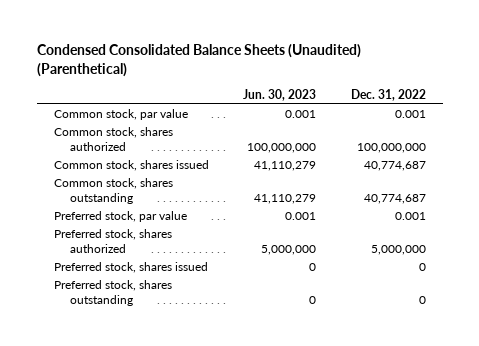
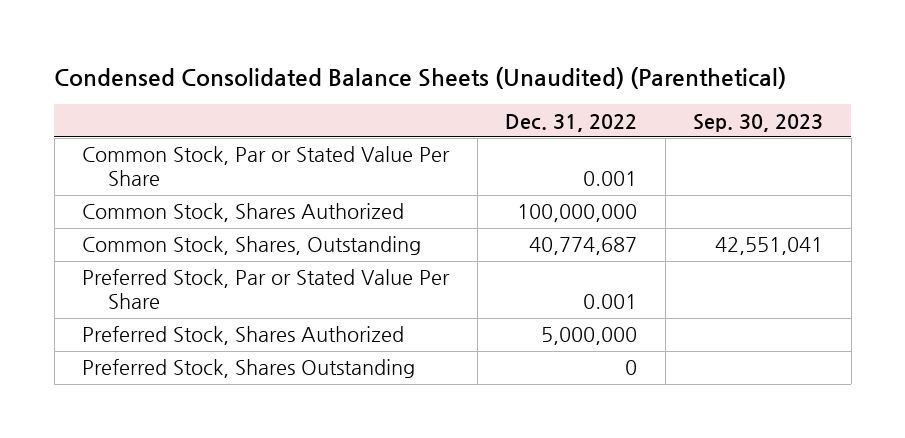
- | Jun. 30, 2023 | Dec. 31, 2022
+ | Dec. 31, 2022 | Sep. 30, 2023
- Common stock, par value | 0.001 | 0.001
- Common stock, shares authorized | 100,000,000 | 100,000,000
- Common stock, shares issued | 41,110,279 | 40,774,687
- Common stock, shares outstanding | 41,110,279 | 40,774,687
- Preferred stock, par value | 0.001 | 0.001
- Preferred stock, shares authorized | 5,000,000 | 5,000,000
- Preferred stock, shares issued | 0 | 0
- Preferred stock, shares outstanding | 0 | 0
+ Common Stock, Par or Stated Value Per Share | 0.001 |
+ Common Stock, Shares Authorized | 100,000,000 |
+ Common Stock, Shares, Outstanding | 40,774,687 | 42,551,041
+ Preferred Stock, Par or Stated Value Per Share | 0.001 |
+ Preferred Stock, Shares Authorized | 5,000,000 |
+ Preferred Stock, Shares Outstanding | 0 |

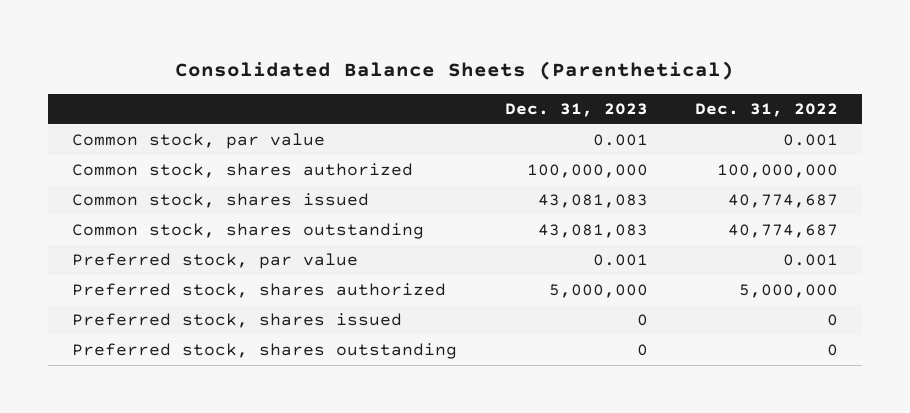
- Condensed Consolidated Balance Sheets (Unaudited) (Parenthetical)
+ Consolidated Balance Sheets (Parenthetical)
- | Dec. 31, 2022 | Sep. 30, 2023
+ | Dec. 31, 2023 | Dec. 31, 2022
- Common Stock, Par or Stated Value Per Share | 0.001 |
- Common Stock, Shares Authorized | 100,000,000 |
- Common Stock, Shares, Outstanding | 40,774,687 | 42,551,041
- Preferred Stock, Par or Stated Value Per Share | 0.001 |
- Preferred Stock, Shares Authorized | 5,000,000 |
- Preferred Stock, Shares Outstanding | 0 |
+ Common stock, par value | 0.001 | 0.001
+ Common stock, shares authorized | 100,000,000 | 100,000,000
+ Common stock, shares issued | 43,081,083 | 40,774,687
+ Common stock, shares outstanding | 43,081,083 | 40,774,687
+ Preferred stock, par value | 0.001 | 0.001
+ Preferred stock, shares authorized | 5,000,000 | 5,000,000
+ Preferred stock, shares issued | 0 | 0
+ Preferred stock, shares outstanding | 0 | 0

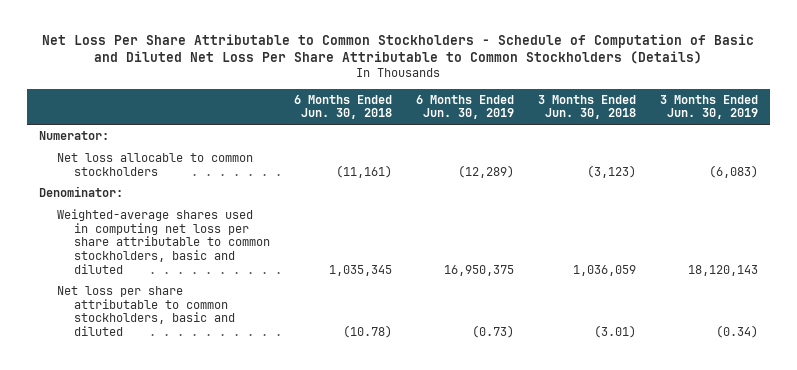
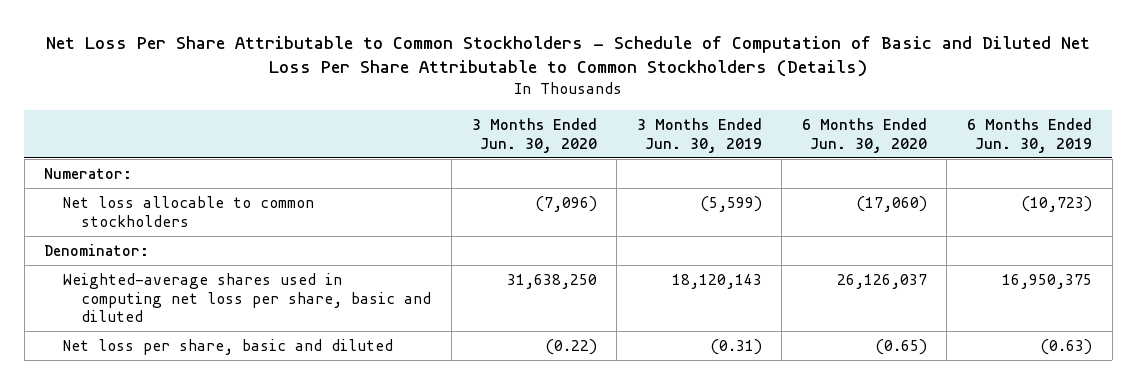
- | 6 Months Ended Jun. 30, 2018 | 6 Months Ended Jun. 30, 2019 | 3 Months Ended Jun. 30, 2018 | 3 Months Ended Jun. 30, 2019
+ | 3 Months Ended Jun. 30, 2020 | 3 Months Ended Jun. 30, 2019 | 6 Months Ended Jun. 30, 2020 | 6 Months Ended Jun. 30, 2019
- Net loss allocable to common stockholders | (11,161) | (12,289) | (3,123) | (6,083)
+ Net loss allocable to common stockholders | (7,096) | (5,599) | (17,060) | (10,723)
- Weighted-average shares used in computing net loss per share attributable to common stockholders, basic and diluted | 1,035,345 | 16,950,375 | 1,036,059 | 18,120,143
- Net loss per share attributable to common stockholders, basic and diluted | (10.78) | (0.73) | (3.01) | (0.34)
+ Weighted-average shares used in computing net loss per share, basic and diluted | 31,638,250 | 18,120,143 | 26,126,037 | 16,950,375
+ Net loss per share, basic and diluted | (0.22) | (0.31) | (0.65) | (0.63)

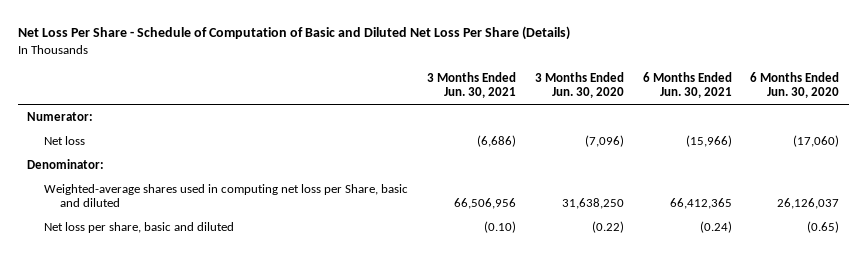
- Net Loss Per Share Attributable to Common Stockholders - Schedule of Computation of Basic and Diluted Net Loss Per Share Attributable to Common Stockholders (Details)
+ Net Loss Per Share - Schedule of Computation of Basic and Diluted Net Loss Per Share (Details)
- | 3 Months Ended Jun. 30, 2020 | 3 Months Ended Jun. 30, 2019 | 6 Months Ended Jun. 30, 2020 | 6 Months Ended Jun. 30, 2019
+ | 3 Months Ended Jun. 30, 2021 | 3 Months Ended Jun. 30, 2020 | 6 Months Ended Jun. 30, 2021 | 6 Months Ended Jun. 30, 2020
- Net loss allocable to common stockholders | (7,096) | (5,599) | (17,060) | (10,723)
+ Net loss | (6,686) | (7,096) | (15,966) | (17,060)
- Weighted-average shares used in computing net loss per share, basic and diluted | 31,638,250 | 18,120,143 | 26,126,037 | 16,950,375
+ Weighted-average shares used in computing net loss per Share, basic and diluted | 66,506,956 | 31,638,250 | 66,412,365 | 26,126,037

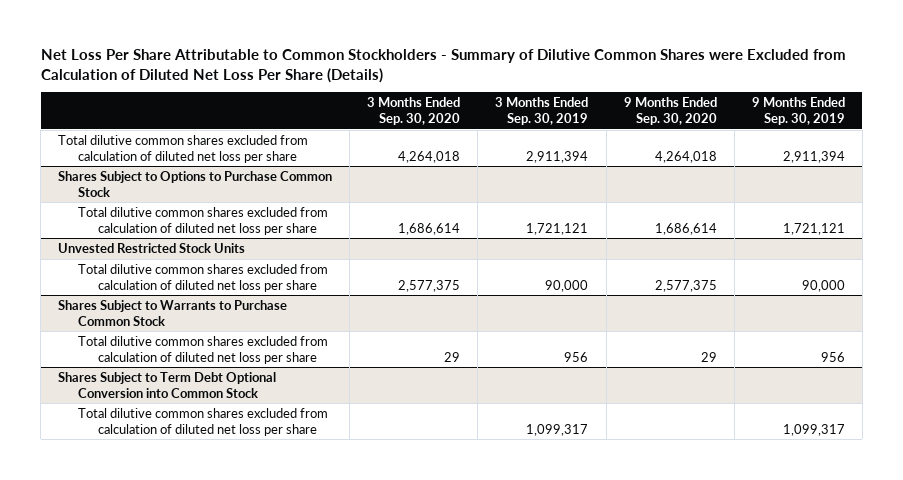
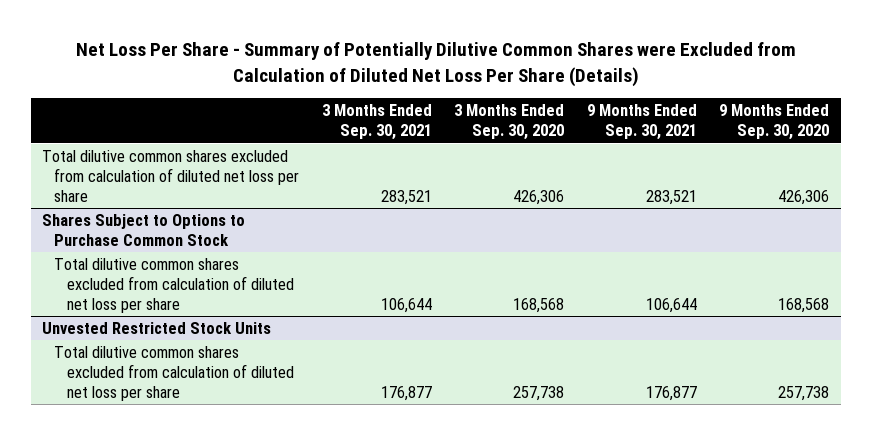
- Net Loss Per Share Attributable to Common Stockholders - Summary of Dilutive Common Shares were Excluded from Calculation of Diluted Net Loss Per Share (Details)
+ Net Loss Per Share - Summary of Potentially Dilutive Common Shares were Excluded from Calculation of Diluted Net Loss Per Share (Details)
- | 3 Months Ended Sep. 30, 2020 | 3 Months Ended Sep. 30, 2019 | 9 Months Ended Sep. 30, 2020 | 9 Months Ended Sep. 30, 2019
+ | 3 Months Ended Sep. 30, 2021 | 3 Months Ended Sep. 30, 2020 | 9 Months Ended Sep. 30, 2021 | 9 Months Ended Sep. 30, 2020
- Total dilutive common shares excluded from calculation of diluted net loss per share | 4,264,018 | 2,911,394 | 4,264,018 | 2,911,394
+ Total dilutive common shares excluded from calculation of diluted net loss per share | 283,521 | 426,306 | 283,521 | 426,306
@ Shares Subject to Options to Purchase Common Stock
- Total dilutive common shares excluded from calculation of diluted net loss per share | 1,686,614 | 1,721,121 | 1,686,614 | 1,721,121
+ Total dilutive common shares excluded from calculation of diluted net loss per share | 106,644 | 168,568 | 106,644 | 168,568
@ Unvested Restricted Stock Units
- Total dilutive common shares excluded from calculation of diluted net loss per share | 2,577,375 | 90,000 | 2,577,375 | 90,000
- Shares Subject to Warrants to Purchase Common Stock
- Total dilutive common shares excluded from calculation of diluted net loss per share | 29 | 956 | 29 | 956
- Shares Subject to Term Debt Optional Conversion into Common Stock
- Total dilutive common shares excluded from calculation of diluted net loss per share | | 1,099,317 | | 1,099,317
@ Unvested Restricted Stock Units
+ Total dilutive common shares excluded from calculation of diluted net loss per share | 176,877 | 257,738 | 176,877 | 257,738

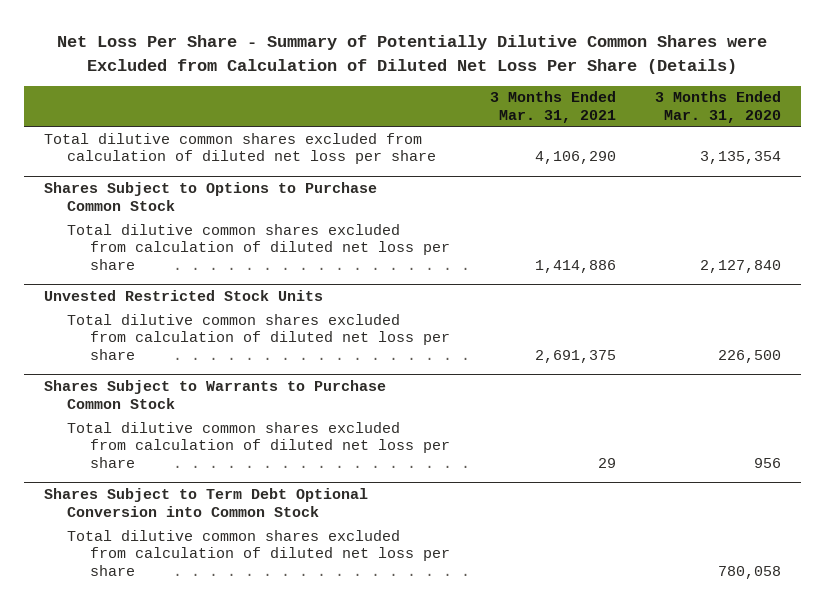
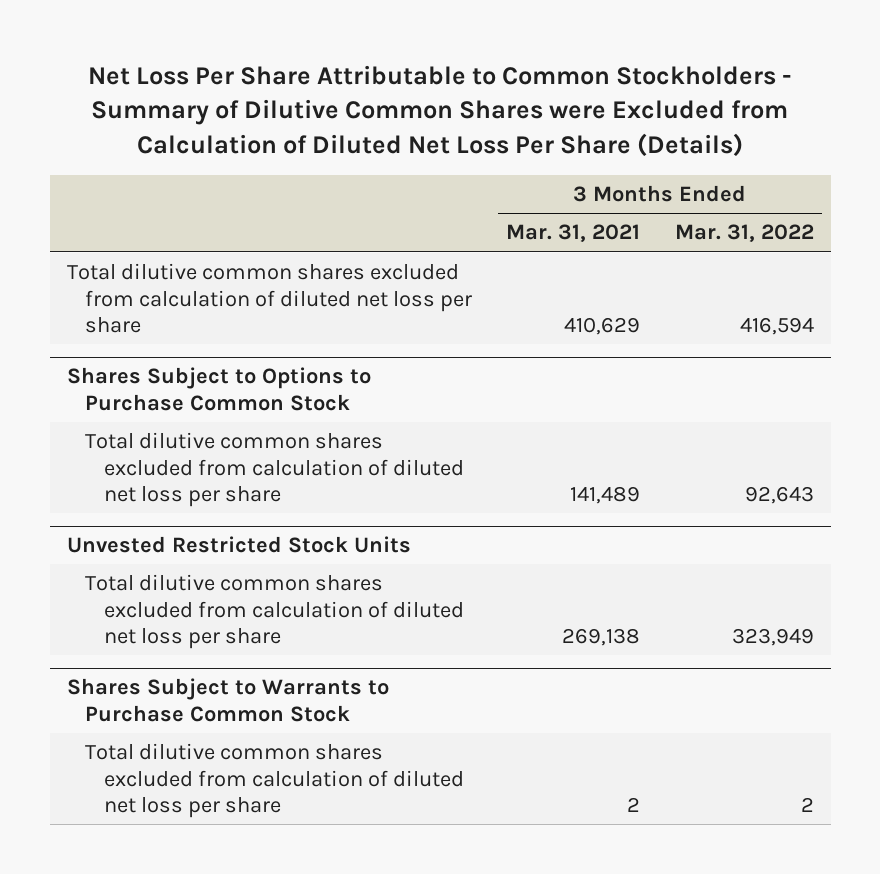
- Net Loss Per Share - Summary of Potentially Dilutive Common Shares were Excluded from Calculation of Diluted Net Loss Per Share (Details)
+ Net Loss Per Share Attributable to Common Stockholders - Summary of Dilutive Common Shares were Excluded from Calculation of Diluted Net Loss Per Share (Details)
- | 3 Months Ended Mar. 31, 2021 | 3 Months Ended Mar. 31, 2020
+ | 3 Months Ended Mar. 31, 2021 | 3 Months Ended Mar. 31, 2022
- Total dilutive common shares excluded from calculation of diluted net loss per share | 4,106,290 | 3,135,354
+ Total dilutive common shares excluded from calculation of diluted net loss per share | 410,629 | 416,594
@ Shares Subject to Options to Purchase Common Stock
- Total dilutive common shares excluded from calculation of diluted net loss per share | 1,414,886 | 2,127,840
+ Total dilutive common shares excluded from calculation of diluted net loss per share | 141,489 | 92,643
@ Unvested Restricted Stock Units
- Total dilutive common shares excluded from calculation of diluted net loss per share | 2,691,375 | 226,500
+ Total dilutive common shares excluded from calculation of diluted net loss per share | 269,138 | 323,949
@ Shares Subject to Warrants to Purchase Common Stock
- Total dilutive common shares excluded from calculation of diluted net loss per share | 29 | 956
- Shares Subject to Term Debt Optional Conversion into Common Stock
- Total dilutive common shares excluded from calculation of diluted net loss per share | | 780,058
@ Shares Subject to Warrants to Purchase Common Stock
+ Total dilutive common shares excluded from calculation of diluted net loss per share | 2 | 2

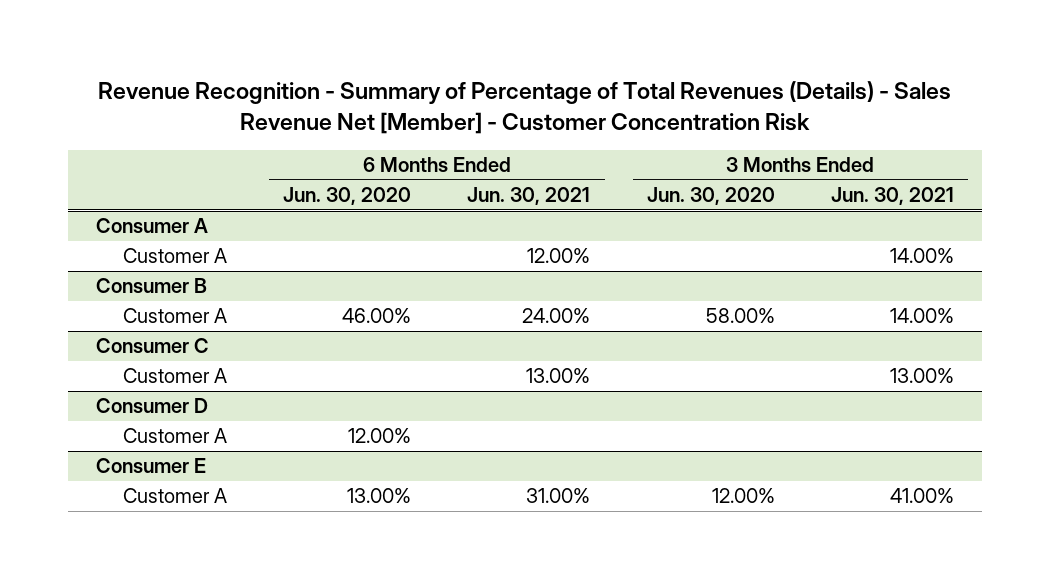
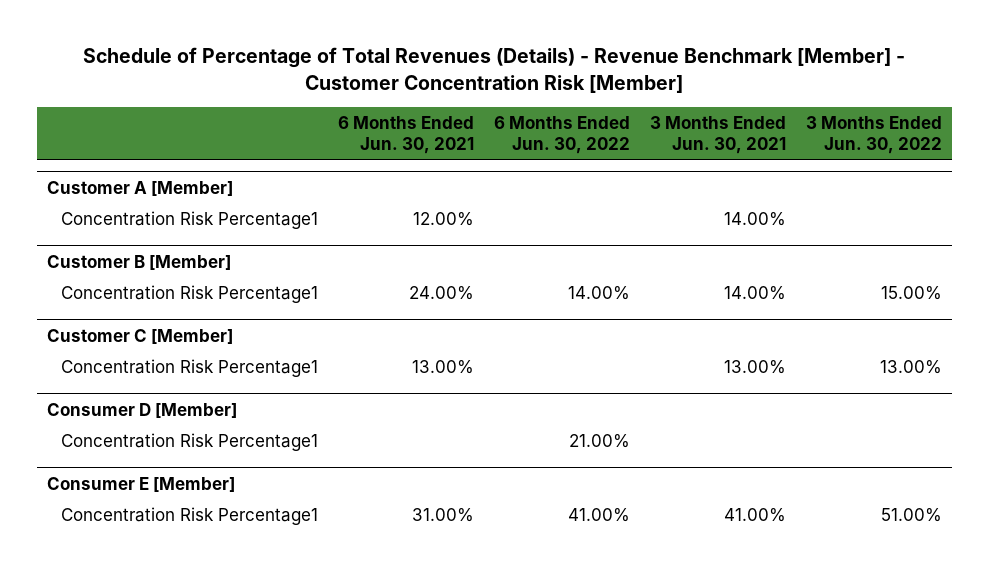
- Revenue Recognition - Summary of Percentage of Total Revenues (Details) - Sales Revenue Net [Member] - Customer Concentration Risk
+ Schedule of Percentage of Total Revenues (Details) - Revenue Benchmark [Member] - Customer Concentration Risk [Member]
- | 6 Months Ended Jun. 30, 2020 | 6 Months Ended Jun. 30, 2021 | 3 Months Ended Jun. 30, 2020 | 3 Months Ended Jun. 30, 2021
+ | 6 Months Ended Jun. 30, 2021 | 6 Months Ended Jun. 30, 2022 | 3 Months Ended Jun. 30, 2021 | 3 Months Ended Jun. 30, 2022
- Consumer A
- Customer A | | 12.00% | | 14.00%
- Consumer B
- Customer A | 46.00% | 24.00% | 58.00% | 14.00%
- Consumer C
- Customer A | | 13.00% | | 13.00%
- Consumer D
- Customer A | 12.00% | | |
- Consumer E
- Customer A | 13.00% | 31.00% | 12.00% | 41.00%
+ Customer A [Member]
+ Concentration Risk Percentage1 | 12.00% | | 14.00% |
+ Customer B [Member]
+ Concentration Risk Percentage1 | 24.00% | 14.00% | 14.00% | 15.00%
+ Customer C [Member]
+ Concentration Risk Percentage1 | 13.00% | | 13.00% | 13.00%
+ Consumer D [Member]
+ Concentration Risk Percentage1 | | 21.00% | |
+ Consumer E [Member]
+ Concentration Risk Percentage1 | 31.00% | 41.00% | 41.00% | 51.00%

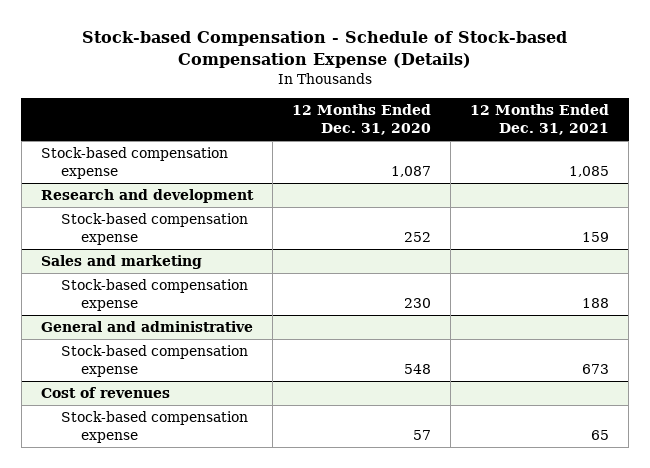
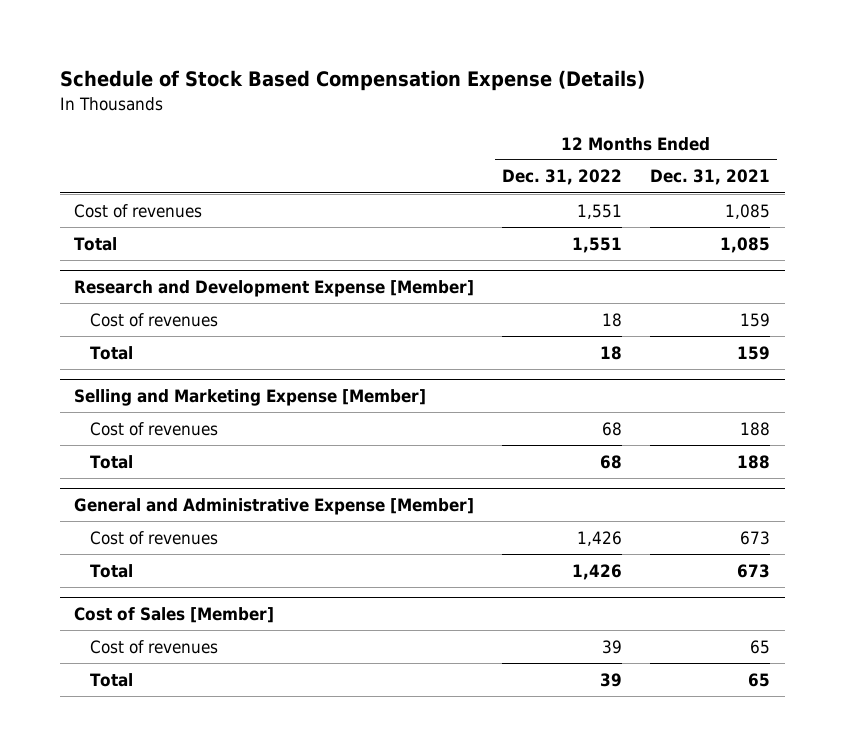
- Stock-based Compensation - Schedule of Stock-based Compensation Expense (Details)
+ Schedule of Stock Based Compensation Expense (Details)
- | 12 Months Ended Dec. 31, 2020 | 12 Months Ended Dec. 31, 2021
+ | 12 Months Ended Dec. 31, 2022 | 12 Months Ended Dec. 31, 2021
- Stock-based compensation expense | 1,087 | 1,085
- Research and development
- Stock-based compensation expense | 252 | 159
- Sales and marketing
- Stock-based compensation expense | 230 | 188
- General and administrative
- Stock-based compensation expense | 548 | 673
- Cost of revenues
- Stock-based compensation expense | 57 | 65
+ Cost of revenues | 1,551 | 1,085
+ Total | 1,551 | 1,085
+ Research and Development Expense [Member]
+ Cost of revenues | 18 | 159
+ Total | 18 | 159
+ Selling and Marketing Expense [Member]
+ Cost of revenues | 68 | 188
+ Total | 68 | 188
+ General and Administrative Expense [Member]
+ Cost of revenues | 1,426 | 673
+ Total | 1,426 | 673
+ Cost of Sales [Member]
+ Cost of revenues | 39 | 65
+ Total | 39 | 65

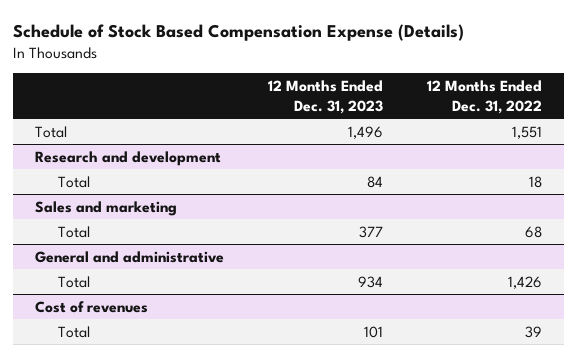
- | 12 Months Ended Dec. 31, 2022 | 12 Months Ended Dec. 31, 2021
+ | 12 Months Ended Dec. 31, 2023 | 12 Months Ended Dec. 31, 2022
- Cost of revenues | 1,551 | 1,085
- Research and Development Expense [Member]
- Cost of revenues | 18 | 159
+ Research and development
- Selling and Marketing Expense [Member]
- Cost of revenues | 68 | 188
+ Sales and marketing
- General and Administrative Expense [Member]
- Cost of revenues | 1,426 | 673
+ General and administrative
- Cost of Sales [Member]
- Cost of revenues | 39 | 65
+ Cost of revenues

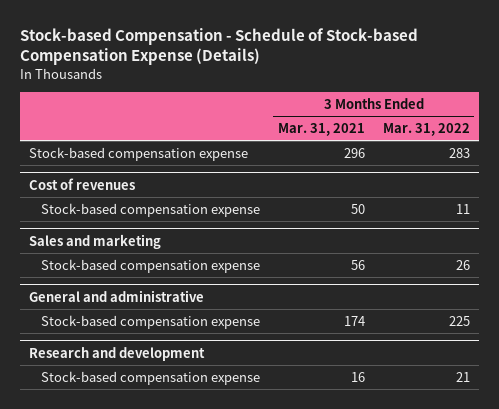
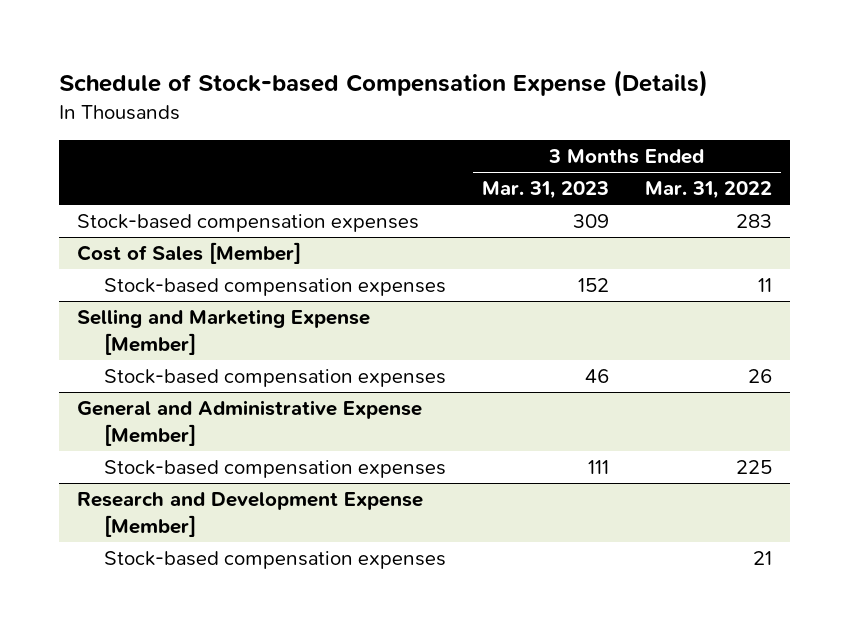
- Stock-based Compensation - Schedule of Stock-based Compensation Expense (Details)
+ Schedule of Stock-based Compensation Expense (Details)
- | 3 Months Ended Mar. 31, 2021 | 3 Months Ended Mar. 31, 2022
+ | 3 Months Ended Mar. 31, 2023 | 3 Months Ended Mar. 31, 2022
- Stock-based compensation expense | 296 | 283
- Cost of revenues
- Stock-based compensation expense | 50 | 11
- Sales and marketing
- Stock-based compensation expense | 56 | 26
- General and administrative
- Stock-based compensation expense | 174 | 225
- Research and development
- Stock-based compensation expense | 16 | 21
+ Stock-based compensation expenses | 309 | 283
+ Cost of Sales [Member]
+ Stock-based compensation expenses | 152 | 11
+ Selling and Marketing Expense [Member]
+ Stock-based compensation expenses | 46 | 26
+ General and Administrative Expense [Member]
+ Stock-based compensation expenses | 111 | 225
+ Research and Development Expense [Member]
+ Stock-based compensation expenses | | 21

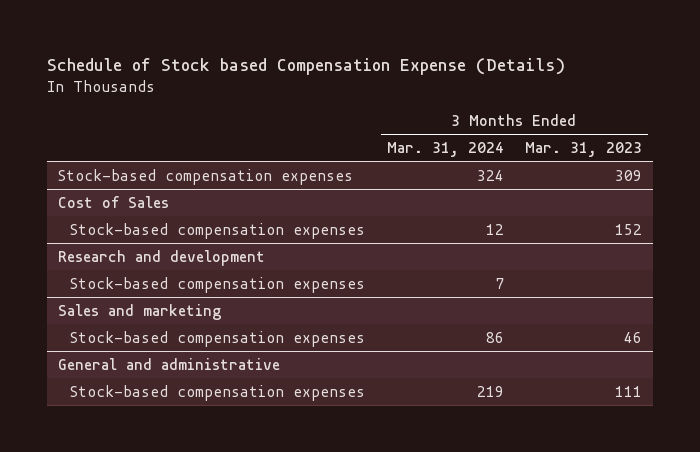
- Schedule of Stock-based Compensation Expense (Details)
+ Schedule of Stock based Compensation Expense (Details)
- | 3 Months Ended Mar. 31, 2023 | 3 Months Ended Mar. 31, 2022
+ | 3 Months Ended Mar. 31, 2024 | 3 Months Ended Mar. 31, 2023
- Cost of Sales [Member]
+ Cost of Sales
- Selling and Marketing Expense [Member]
+ Research and development
+ Stock-based compensation expenses | 7 |
+ Sales and marketing
- General and Administrative Expense [Member]
+ General and administrative
- Research and Development Expense [Member]
- Stock-based compensation expenses | | 21

